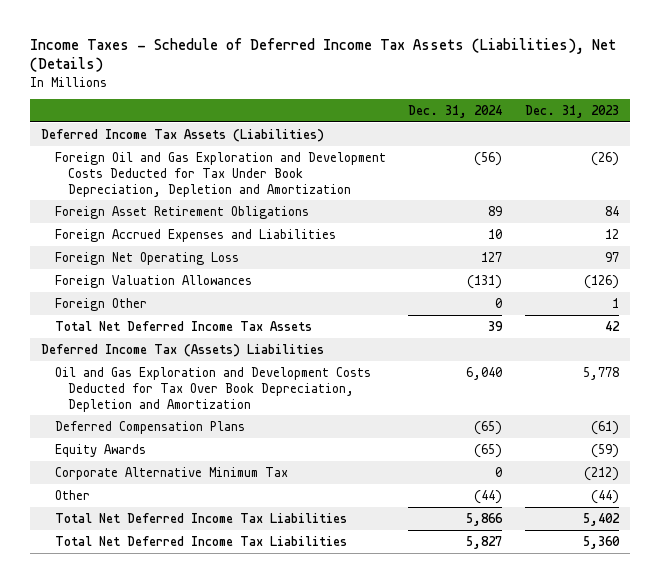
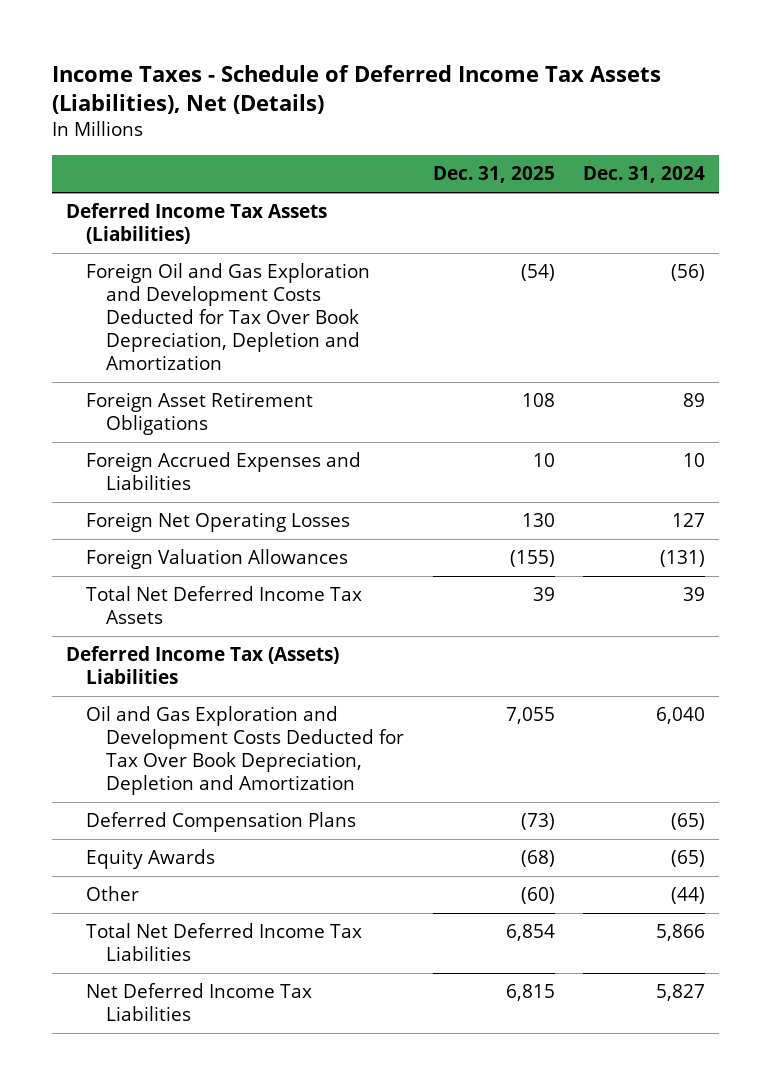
- | Dec. 31, 2024 | Dec. 31, 2023
+ | Dec. 31, 2025 | Dec. 31, 2024
- Foreign Oil and Gas Exploration and Development Costs Deducted for Tax Under Book Depreciation, Depletion and Amortization | (56) | (26)
+ Foreign Oil and Gas Exploration and Development Costs Deducted for Tax Over Book Depreciation, Depletion and Amortization | (54) | (56)
- Foreign Net Operating Loss | 127 | 97
+ Foreign Net Operating Losses | 130 | 127
- Foreign Other | 0 | 1
- Corporate Alternative Minimum Tax | 0 | (212)
- Total Net Deferred Income Tax Liabilities | 5,827 | 5,360
+ Net Deferred Income Tax Liabilities | 6,815 | 5,827

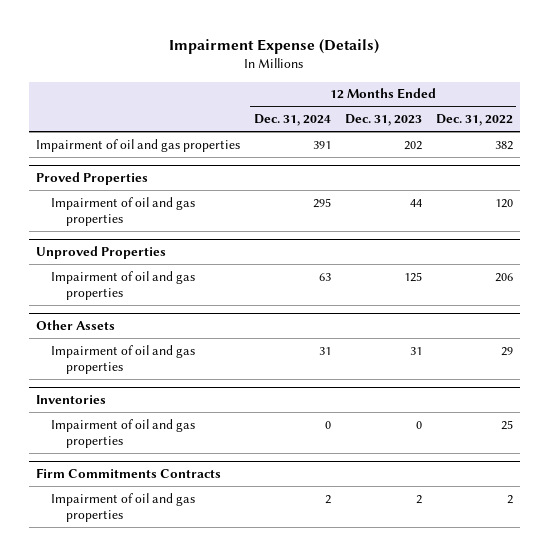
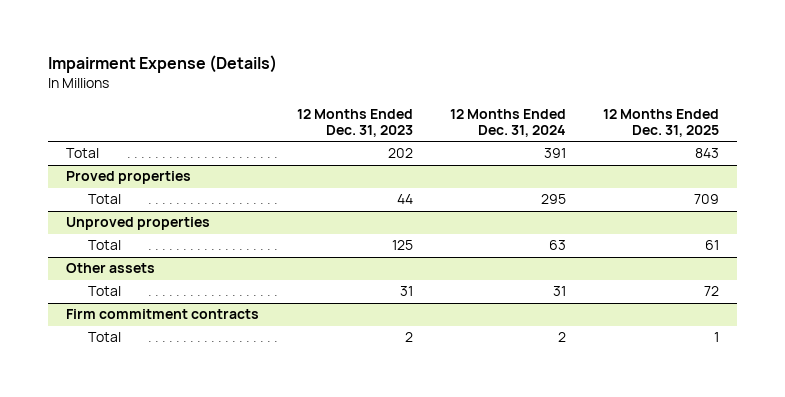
- | 12 Months Ended Dec. 31, 2024 | 12 Months Ended Dec. 31, 2023 | 12 Months Ended Dec. 31, 2022
+ | 12 Months Ended Dec. 31, 2023 | 12 Months Ended Dec. 31, 2024 | 12 Months Ended Dec. 31, 2025
- Impairment of oil and gas properties | 391 | 202 | 382
- Proved Properties
- Impairment of oil and gas properties | 295 | 44 | 120
- Unproved Properties
- Impairment of oil and gas properties | 63 | 125 | 206
- Other Assets
- Impairment of oil and gas properties | 31 | 31 | 29
- Inventories
- Impairment of oil and gas properties | 0 | 0 | 25
- Firm Commitments Contracts
- Impairment of oil and gas properties | 2 | 2 | 2
+ Total | 202 | 391 | 843
+ Proved properties
+ Total | 44 | 295 | 709
+ Unproved properties
+ Total | 125 | 63 | 61
+ Other assets
+ Total | 31 | 31 | 72
+ Firm commitment contracts
+ Total | 2 | 2 | 1

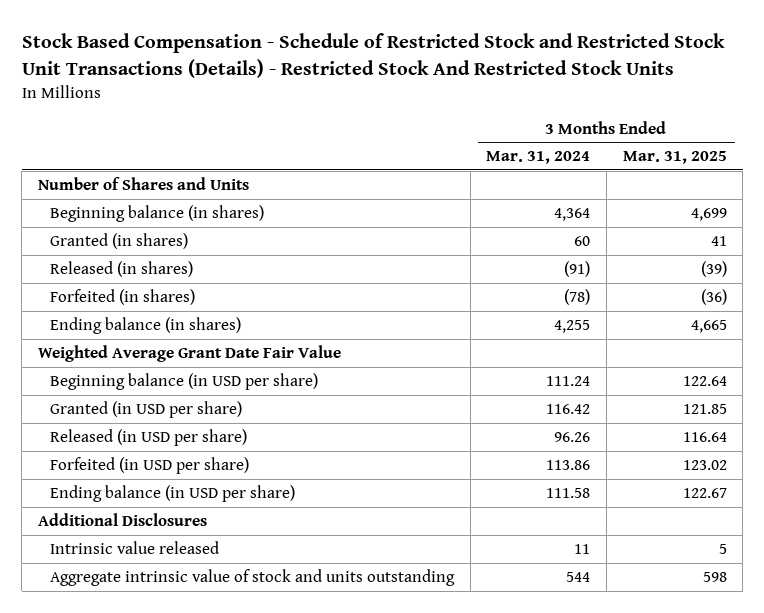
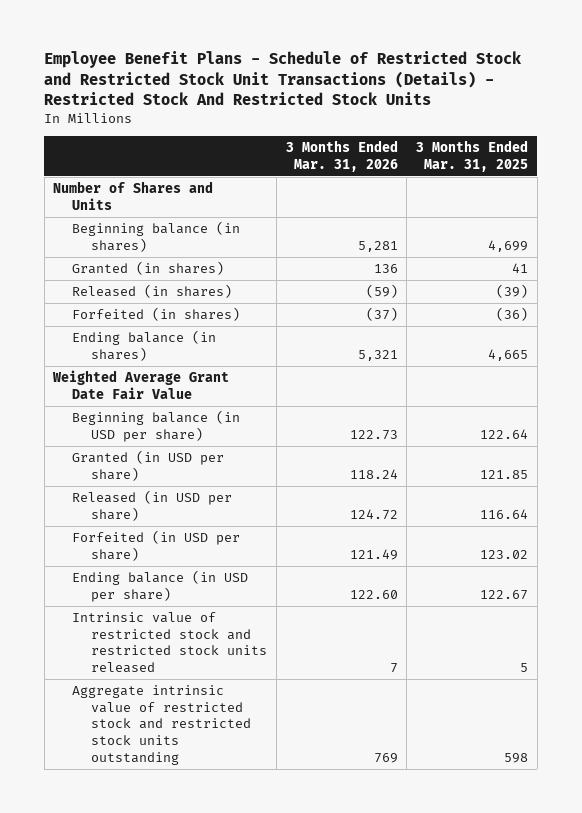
- Stock Based Compensation - Schedule of Restricted Stock and Restricted Stock Unit Transactions (Details) - Restricted Stock And Restricted Stock Units
+ Employee Benefit Plans - Schedule of Restricted Stock and Restricted Stock Unit Transactions (Details) - Restricted Stock And Restricted Stock Units
- | 3 Months Ended Mar. 31, 2024 | 3 Months Ended Mar. 31, 2025
+ | 3 Months Ended Mar. 31, 2026 | 3 Months Ended Mar. 31, 2025
- Additional Disclosures
- Intrinsic value released | 11 | 5
- Aggregate intrinsic value of stock and units outstanding | 544 | 598
+ Intrinsic value of restricted stock and restricted stock units released | 7 | 5
+ Aggregate intrinsic value of restricted stock and restricted stock units outstanding | 769 | 598

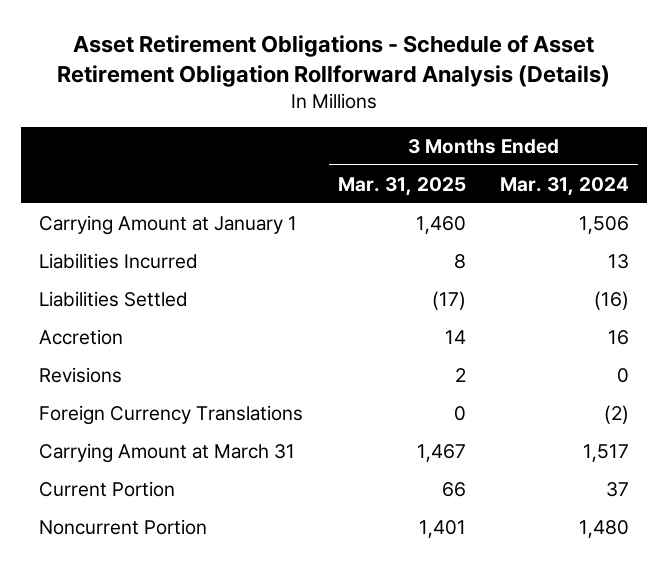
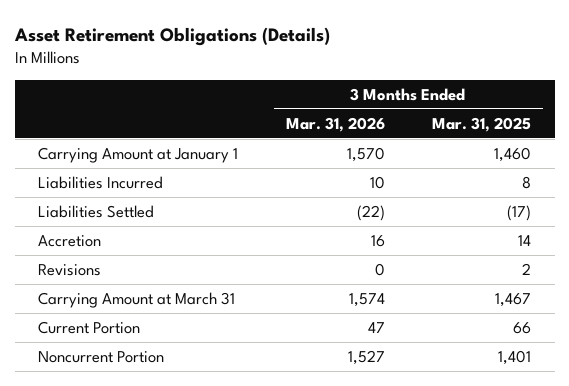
- Asset Retirement Obligations - Schedule of Asset Retirement Obligation Rollforward Analysis (Details)
+ Asset Retirement Obligations (Details)
- | 3 Months Ended Mar. 31, 2025 | 3 Months Ended Mar. 31, 2024
+ | 3 Months Ended Mar. 31, 2026 | 3 Months Ended Mar. 31, 2025
- Foreign Currency Translations | 0 | (2)

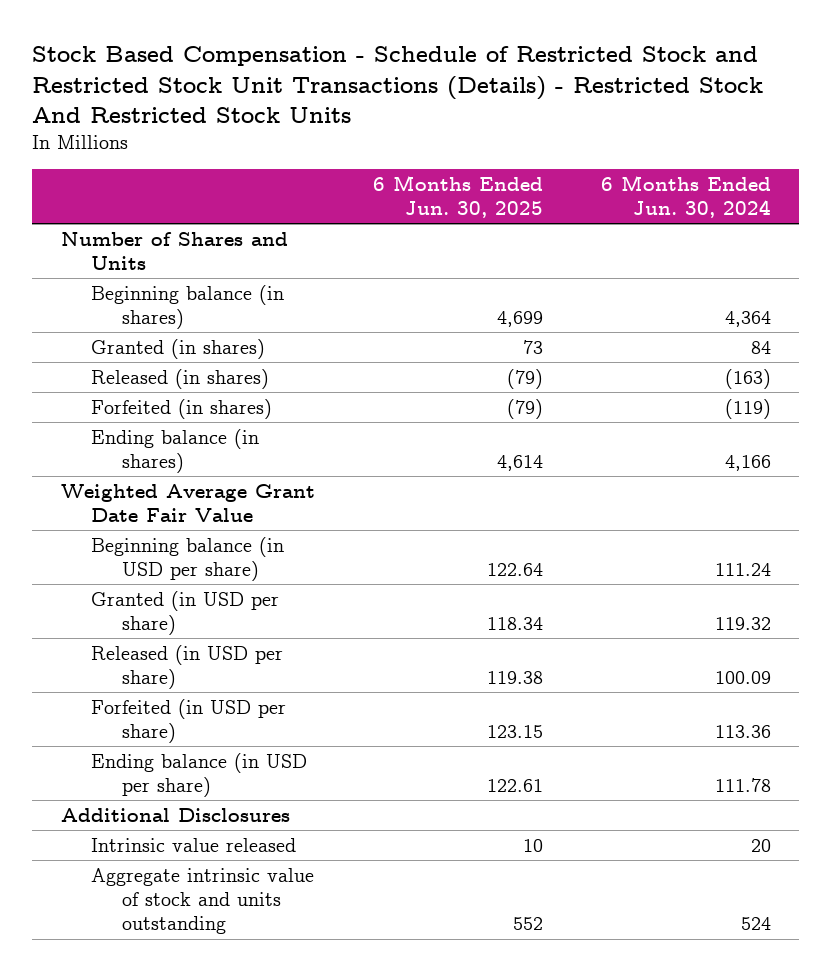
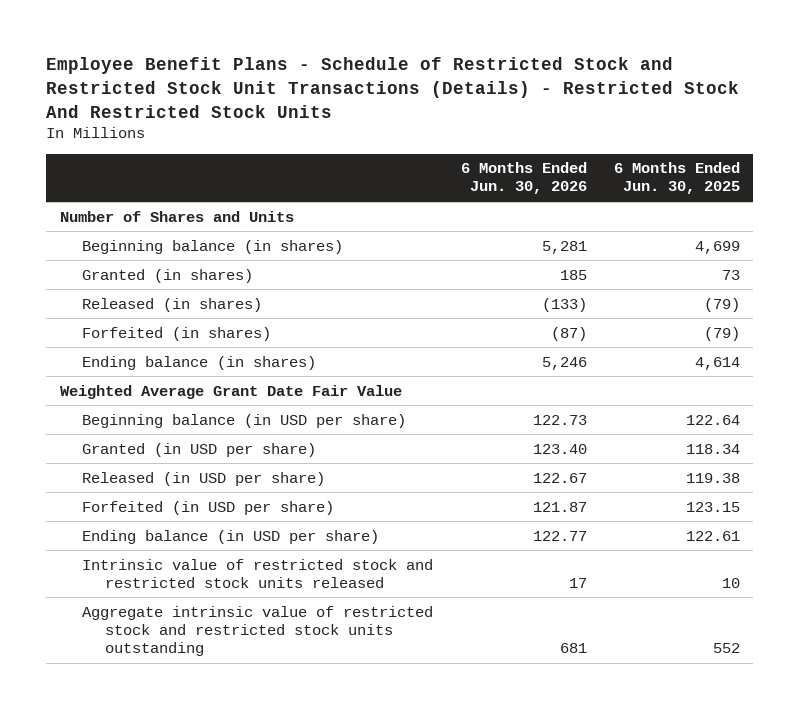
- Stock Based Compensation - Schedule of Restricted Stock and Restricted Stock Unit Transactions (Details) - Restricted Stock And Restricted Stock Units
+ Employee Benefit Plans - Schedule of Restricted Stock and Restricted Stock Unit Transactions (Details) - Restricted Stock And Restricted Stock Units
- | 6 Months Ended Jun. 30, 2025 | 6 Months Ended Jun. 30, 2024
+ | 6 Months Ended Jun. 30, 2026 | 6 Months Ended Jun. 30, 2025
- Additional Disclosures
- Intrinsic value released | 10 | 20
- Aggregate intrinsic value of stock and units outstanding | 552 | 524
+ Intrinsic value of restricted stock and restricted stock units released | 17 | 10
+ Aggregate intrinsic value of restricted stock and restricted stock units outstanding | 681 | 552

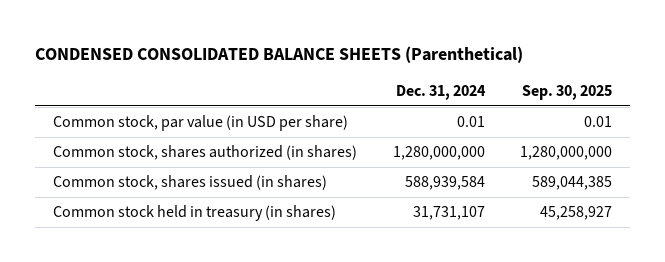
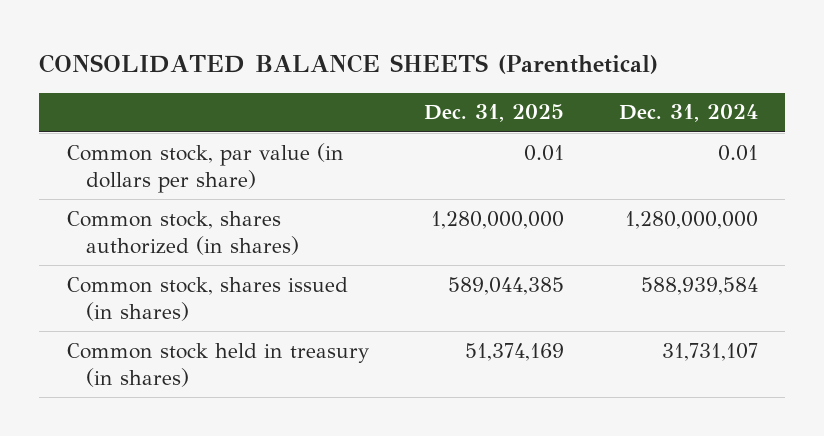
- CONDENSED CONSOLIDATED BALANCE SHEETS (Parenthetical)
+ CONSOLIDATED BALANCE SHEETS (Parenthetical)
- | Dec. 31, 2024 | Sep. 30, 2025
+ | Dec. 31, 2025 | Dec. 31, 2024
- Common stock, par value (in USD per share) | 0.01 | 0.01
+ Common stock, par value (in dollars per share) | 0.01 | 0.01

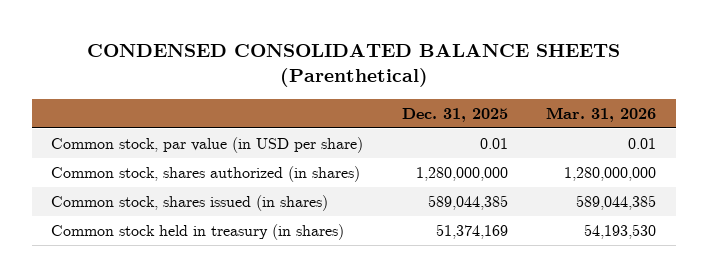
- CONSOLIDATED BALANCE SHEETS (Parenthetical)
+ CONDENSED CONSOLIDATED BALANCE SHEETS (Parenthetical)
- | Dec. 31, 2025 | Dec. 31, 2024
+ | Dec. 31, 2025 | Mar. 31, 2026
- Common stock, par value (in dollars per share) | 0.01 | 0.01
+ Common stock, par value (in USD per share) | 0.01 | 0.01

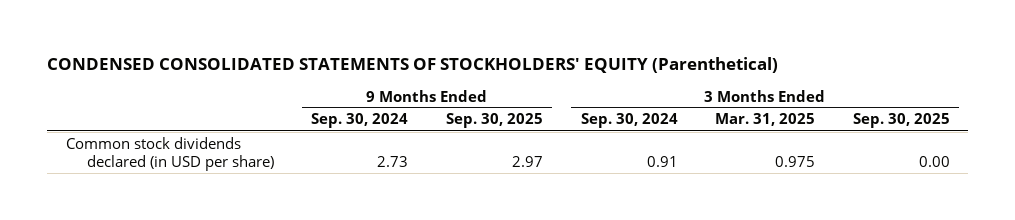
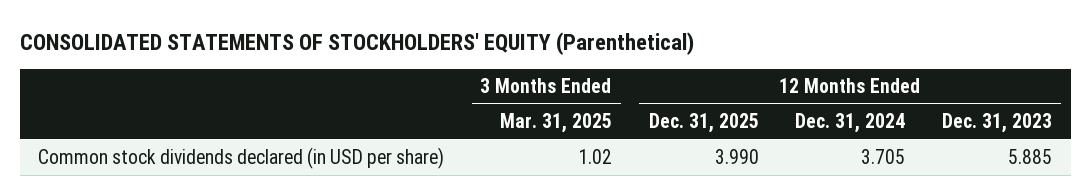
- CONDENSED CONSOLIDATED STATEMENTS OF STOCKHOLDERS' EQUITY (Parenthetical)
+ CONSOLIDATED STATEMENTS OF STOCKHOLDERS' EQUITY (Parenthetical)
- | 9 Months Ended Sep. 30, 2024 | 9 Months Ended Sep. 30, 2025 | 3 Months Ended Sep. 30, 2024 | 3 Months Ended Mar. 31, 2025 | 3 Months Ended Sep. 30, 2025
+ | 3 Months Ended Mar. 31, 2025 | 12 Months Ended Dec. 31, 2025 | 12 Months Ended Dec. 31, 2024 | 12 Months Ended Dec. 31, 2023
- Common stock dividends declared (in USD per share) | 2.73 | 2.97 | 0.91 | 0.975 | 0.00
+ Common stock dividends declared (in USD per share) | 1.02 | 3.990 | 3.705 | 5.885

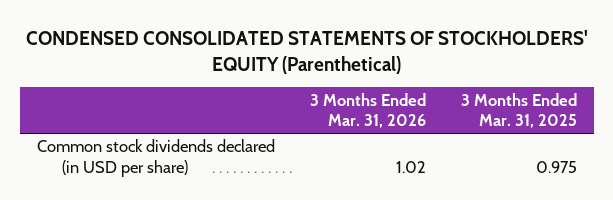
- CONSOLIDATED STATEMENTS OF STOCKHOLDERS' EQUITY (Parenthetical)
+ CONDENSED CONSOLIDATED STATEMENTS OF STOCKHOLDERS' EQUITY (Parenthetical)
- | 3 Months Ended Mar. 31, 2025 | 12 Months Ended Dec. 31, 2025 | 12 Months Ended Dec. 31, 2024 | 12 Months Ended Dec. 31, 2023
+ | 3 Months Ended Mar. 31, 2026 | 3 Months Ended Mar. 31, 2025
- Common stock dividends declared (in USD per share) | 1.02 | 3.990 | 3.705 | 5.885
+ Common stock dividends declared (in USD per share) | 1.02 | 0.975

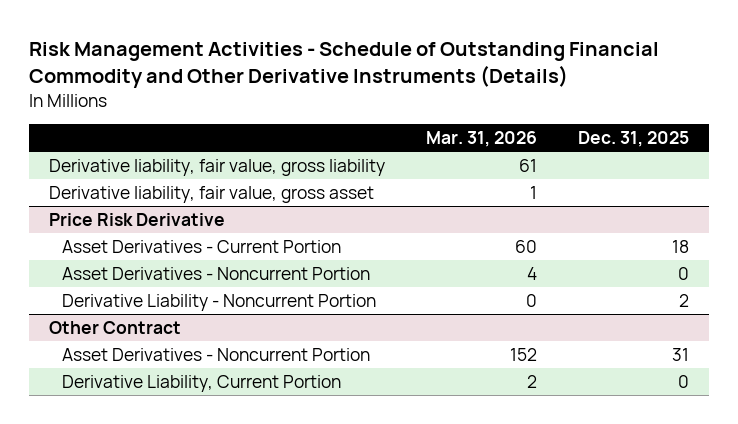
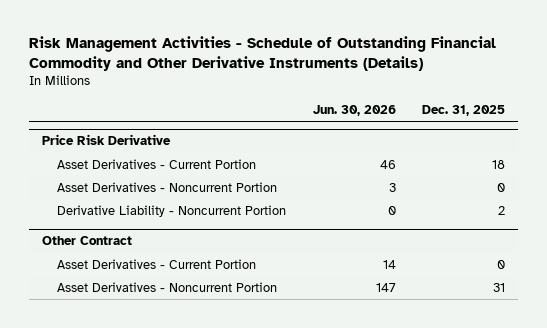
- | Mar. 31, 2026 | Dec. 31, 2025
+ | Jun. 30, 2026 | Dec. 31, 2025
- Derivative liability, fair value, gross liability | 61 |
- Derivative liability, fair value, gross asset | 1 |
@ Other Contract
+ Asset Derivatives - Current Portion | 14 | 0
- Derivative Liability, Current Portion | 2 | 0

